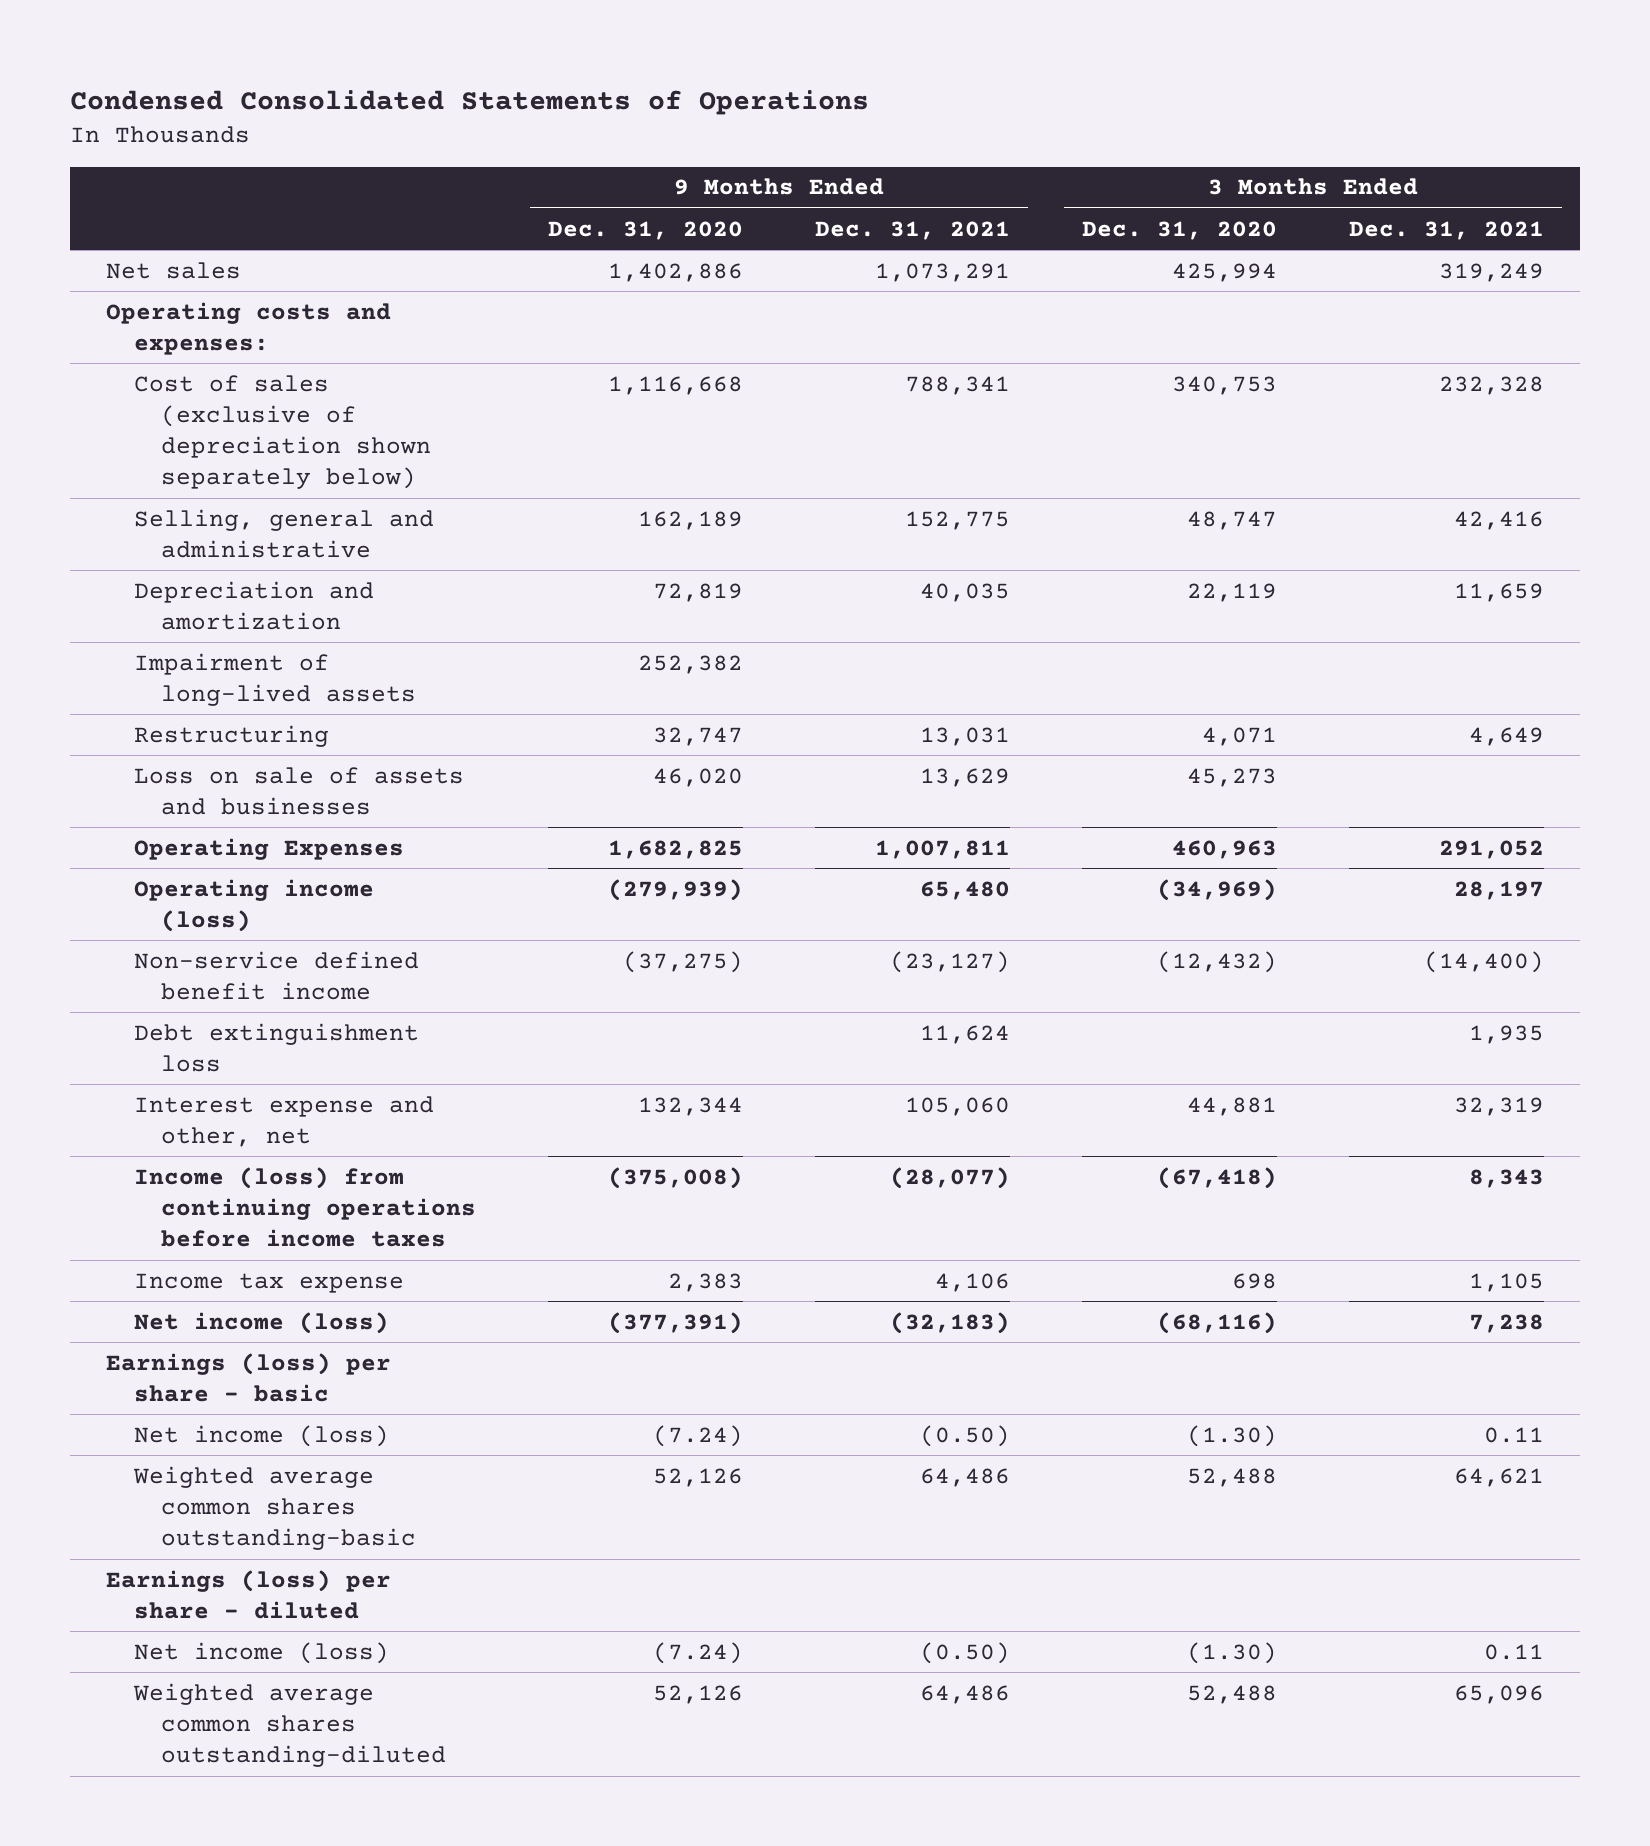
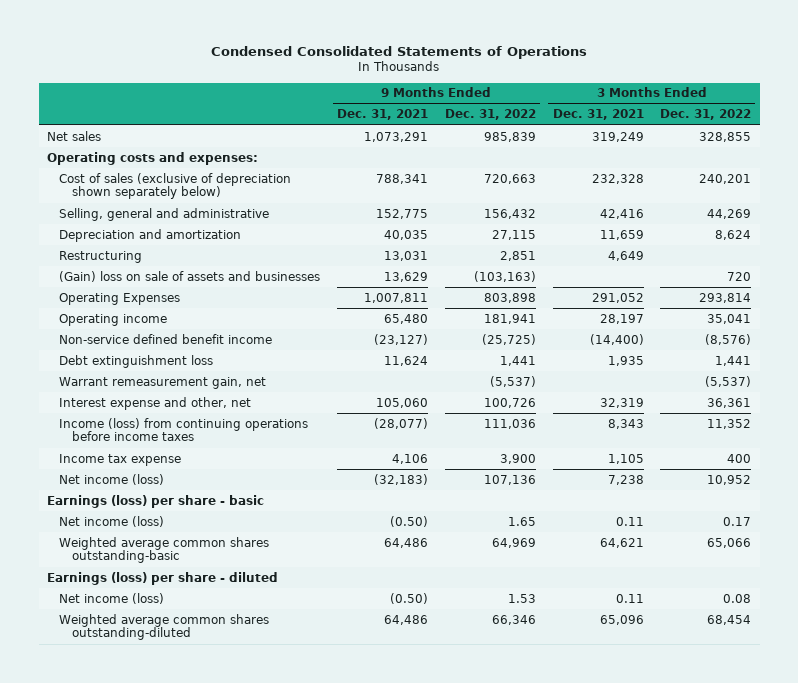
- | 9 Months Ended Dec. 31, 2020 | 9 Months Ended Dec. 31, 2021 | 3 Months Ended Dec. 31, 2020 | 3 Months Ended Dec. 31, 2021
+ | 9 Months Ended Dec. 31, 2021 | 9 Months Ended Dec. 31, 2022 | 3 Months Ended Dec. 31, 2021 | 3 Months Ended Dec. 31, 2022
- Impairment of long-lived assets | 252,382 | | |
- Loss on sale of assets and businesses | 46,020 | 13,629 | 45,273 |
+ (Gain) loss on sale of assets and businesses | 13,629 | (103,163) | | 720
- Operating income (loss) | (279,939) | 65,480 | (34,969) | 28,197
+ Operating income | 65,480 | 181,941 | 28,197 | 35,041
+ Warrant remeasurement gain, net | | (5,537) | | (5,537)

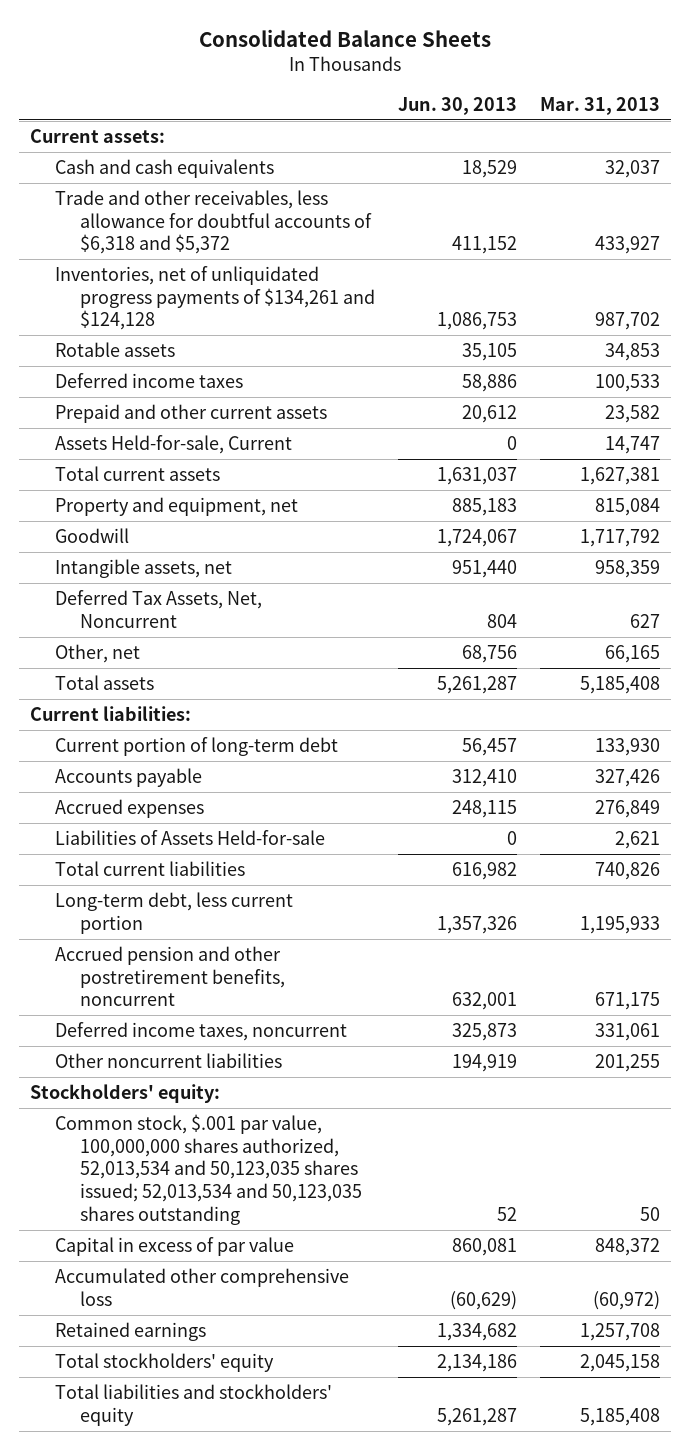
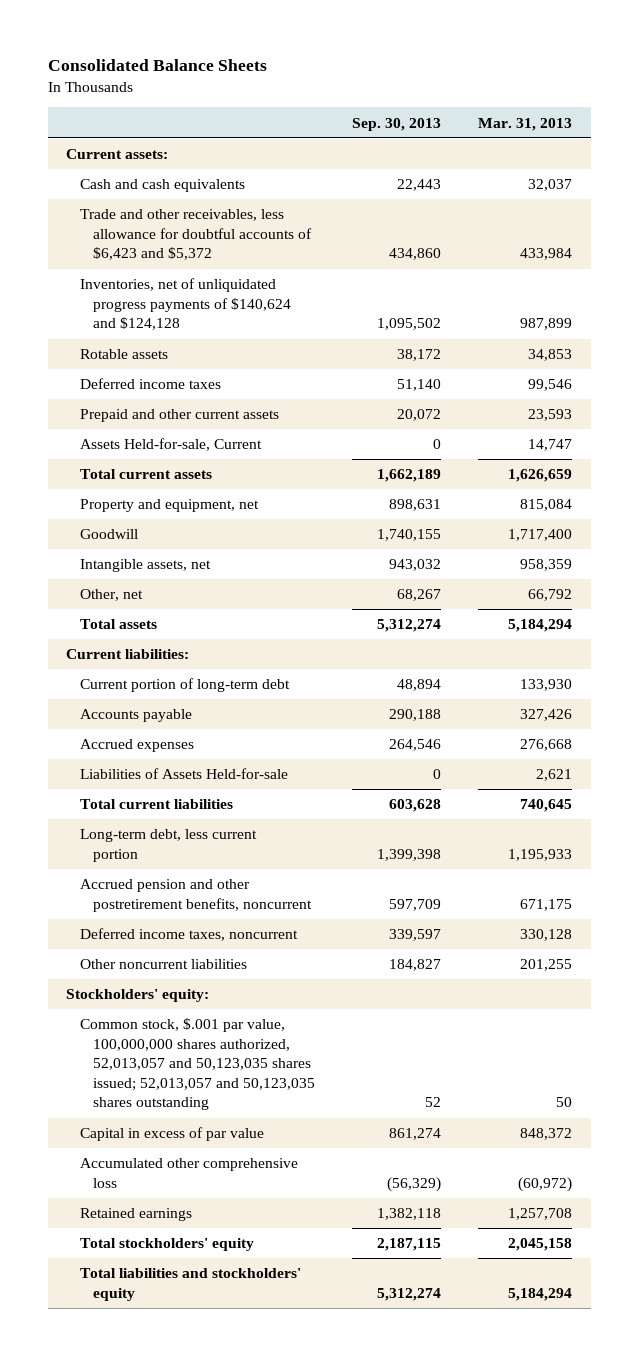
- | Jun. 30, 2013 | Mar. 31, 2013
+ | Sep. 30, 2013 | Mar. 31, 2013
- Trade and other receivables, less allowance for doubtful accounts of $6,318 and $5,372 | 411,152 | 433,927
- Inventories, net of unliquidated progress payments of $134,261 and $124,128 | 1,086,753 | 987,702
+ Trade and other receivables, less allowance for doubtful accounts of $6,423 and $5,372 | 434,860 | 433,984
+ Inventories, net of unliquidated progress payments of $140,624 and $124,128 | 1,095,502 | 987,899
- Deferred income taxes | 58,886 | 100,533
- Prepaid and other current assets | 20,612 | 23,582
+ Deferred income taxes | 51,140 | 99,546
+ Prepaid and other current assets | 20,072 | 23,593
- Total current assets | 1,631,037 | 1,627,381
+ Total current assets | 1,662,189 | 1,626,659
- Goodwill | 1,724,067 | 1,717,792
+ Goodwill | 1,740,155 | 1,717,400
- Deferred Tax Assets, Net, Noncurrent | 804 | 627
- Other, net | 68,756 | 66,165
- Total assets | 5,261,287 | 5,185,408
+ Other, net | 68,267 | 66,792
+ Total assets | 5,312,274 | 5,184,294
- Accrued expenses | 248,115 | 276,849
+ Accrued expenses | 264,546 | 276,668
- Total current liabilities | 616,982 | 740,826
+ Total current liabilities | 603,628 | 740,645
- Deferred income taxes, noncurrent | 325,873 | 331,061
+ Deferred income taxes, noncurrent | 339,597 | 330,128
- Common stock, $.001 par value, 100,000,000 shares authorized, 52,013,534 and 50,123,035 shares issued; 52,013,534 and 50,123,035 shares outstanding | 52 | 50
+ Common stock, $.001 par value, 100,000,000 shares authorized, 52,013,057 and 50,123,035 shares issued; 52,013,057 and 50,123,035 shares outstanding | 52 | 50
- Total liabilities and stockholders' equity | 5,261,287 | 5,185,408
+ Total liabilities and stockholders' equity | 5,312,274 | 5,184,294

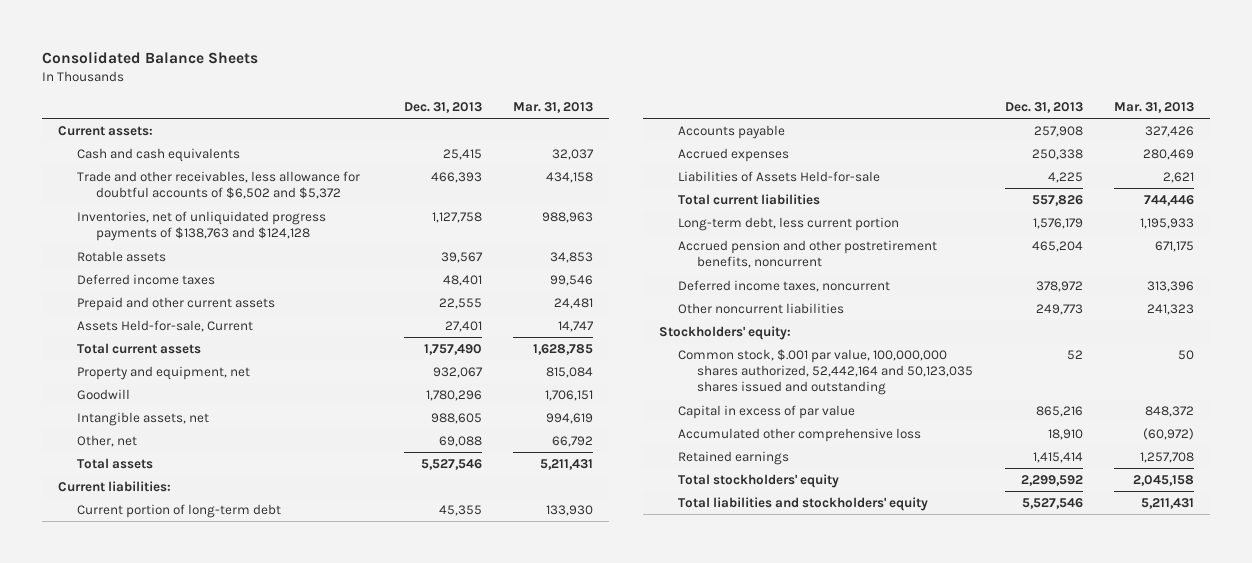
- | Sep. 30, 2013 | Mar. 31, 2013
+ | Dec. 31, 2013 | Mar. 31, 2013
- Trade and other receivables, less allowance for doubtful accounts of $6,423 and $5,372 | 434,860 | 433,984
- Inventories, net of unliquidated progress payments of $140,624 and $124,128 | 1,095,502 | 987,899
+ Trade and other receivables, less allowance for doubtful accounts of $6,502 and $5,372 | 466,393 | 434,158
+ Inventories, net of unliquidated progress payments of $138,763 and $124,128 | 1,127,758 | 988,963
- Prepaid and other current assets | 20,072 | 23,593
+ Prepaid and other current assets | 22,555 | 24,481
- Total current assets | 1,662,189 | 1,626,659
+ Total current assets | 1,757,490 | 1,628,785
- Goodwill | 1,740,155 | 1,717,400
- Intangible assets, net | 943,032 | 958,359
+ Goodwill | 1,780,296 | 1,706,151
+ Intangible assets, net | 988,605 | 994,619
- Total assets | 5,312,274 | 5,184,294
+ Total assets | 5,527,546 | 5,211,431
- Accrued expenses | 264,546 | 276,668
+ Accrued expenses | 250,338 | 280,469
- Total current liabilities | 603,628 | 740,645
+ Total current liabilities | 557,826 | 744,446
- Deferred income taxes, noncurrent | 339,597 | 330,128
- Other noncurrent liabilities | 184,827 | 201,255
+ Deferred income taxes, noncurrent | 378,972 | 313,396
+ Other noncurrent liabilities | 249,773 | 241,323
- Common stock, $.001 par value, 100,000,000 shares authorized, 52,013,057 and 50,123,035 shares issued; 52,013,057 and 50,123,035 shares outstanding | 52 | 50
+ Common stock, $.001 par value, 100,000,000 shares authorized, 52,442,164 and 50,123,035 shares issued and outstanding | 52 | 50
- Total liabilities and stockholders' equity | 5,312,274 | 5,184,294
+ Total liabilities and stockholders' equity | 5,527,546 | 5,211,431

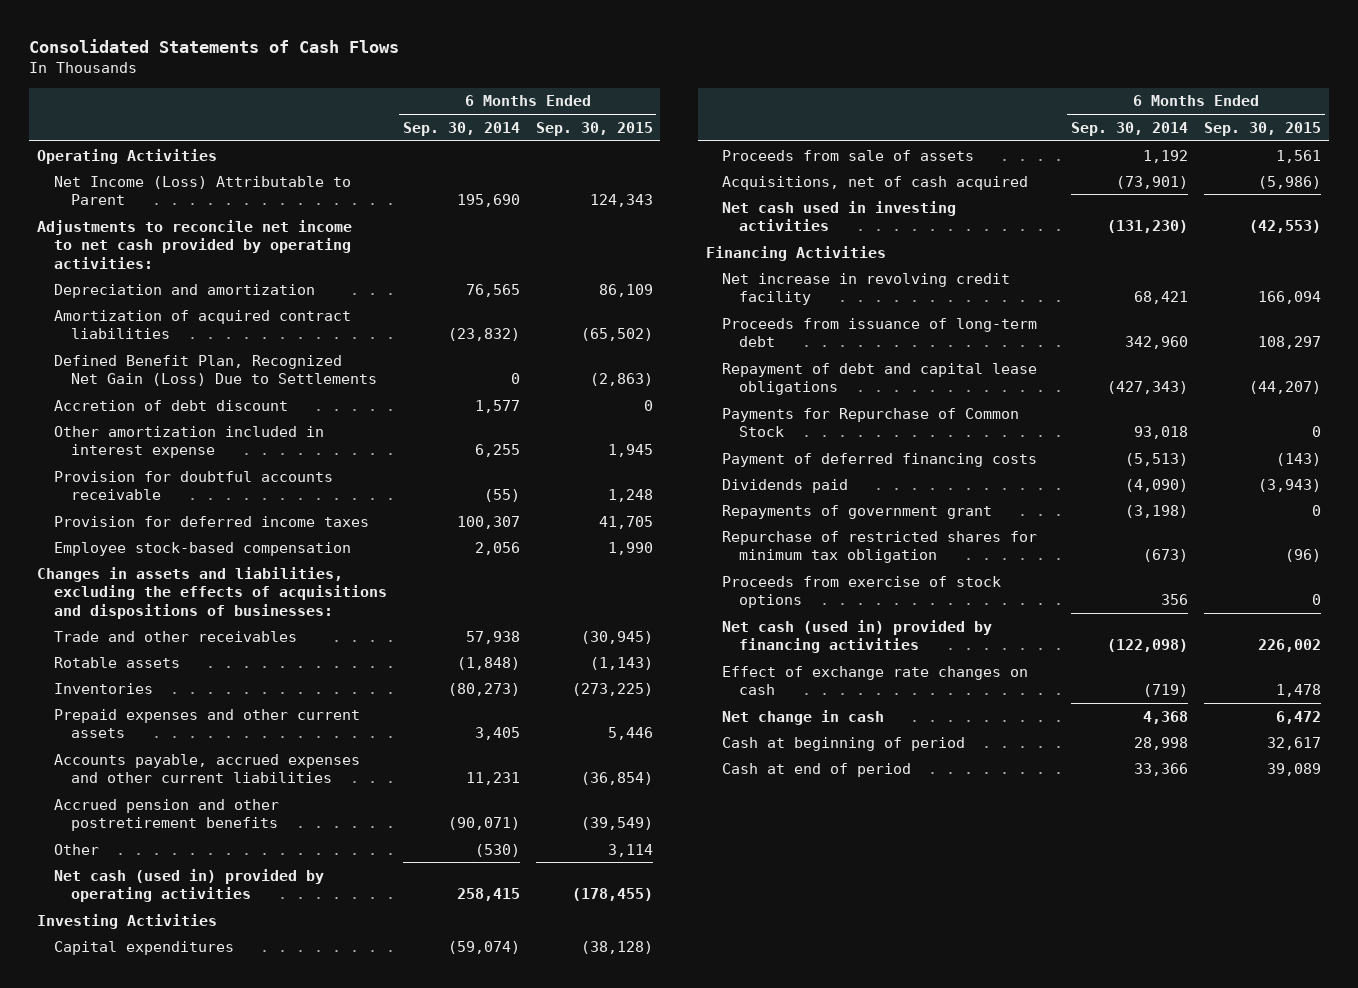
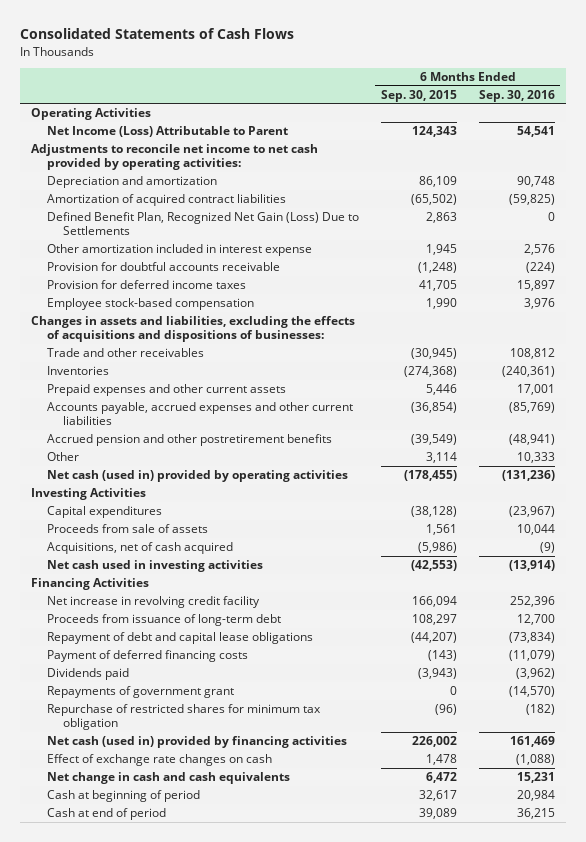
- | 6 Months Ended Sep. 30, 2014 | 6 Months Ended Sep. 30, 2015
+ | 6 Months Ended Sep. 30, 2015 | 6 Months Ended Sep. 30, 2016
- Defined Benefit Plan, Recognized Net Gain (Loss) Due to Settlements | 0 | (2,863)
- Accretion of debt discount | 1,577 | 0
+ Defined Benefit Plan, Recognized Net Gain (Loss) Due to Settlements | 2,863 | 0
- Provision for doubtful accounts receivable | (55) | 1,248
+ Provision for doubtful accounts receivable | (1,248) | (224)
- Rotable assets | (1,848) | (1,143)
- Inventories | (80,273) | (273,225)
+ Inventories | (274,368) | (240,361)
- Payments for Repurchase of Common Stock | 93,018 | 0
- Proceeds from exercise of stock options | 356 | 0
- Net change in cash | 4,368 | 6,472
+ Net change in cash and cash equivalents | 6,472 | 15,231

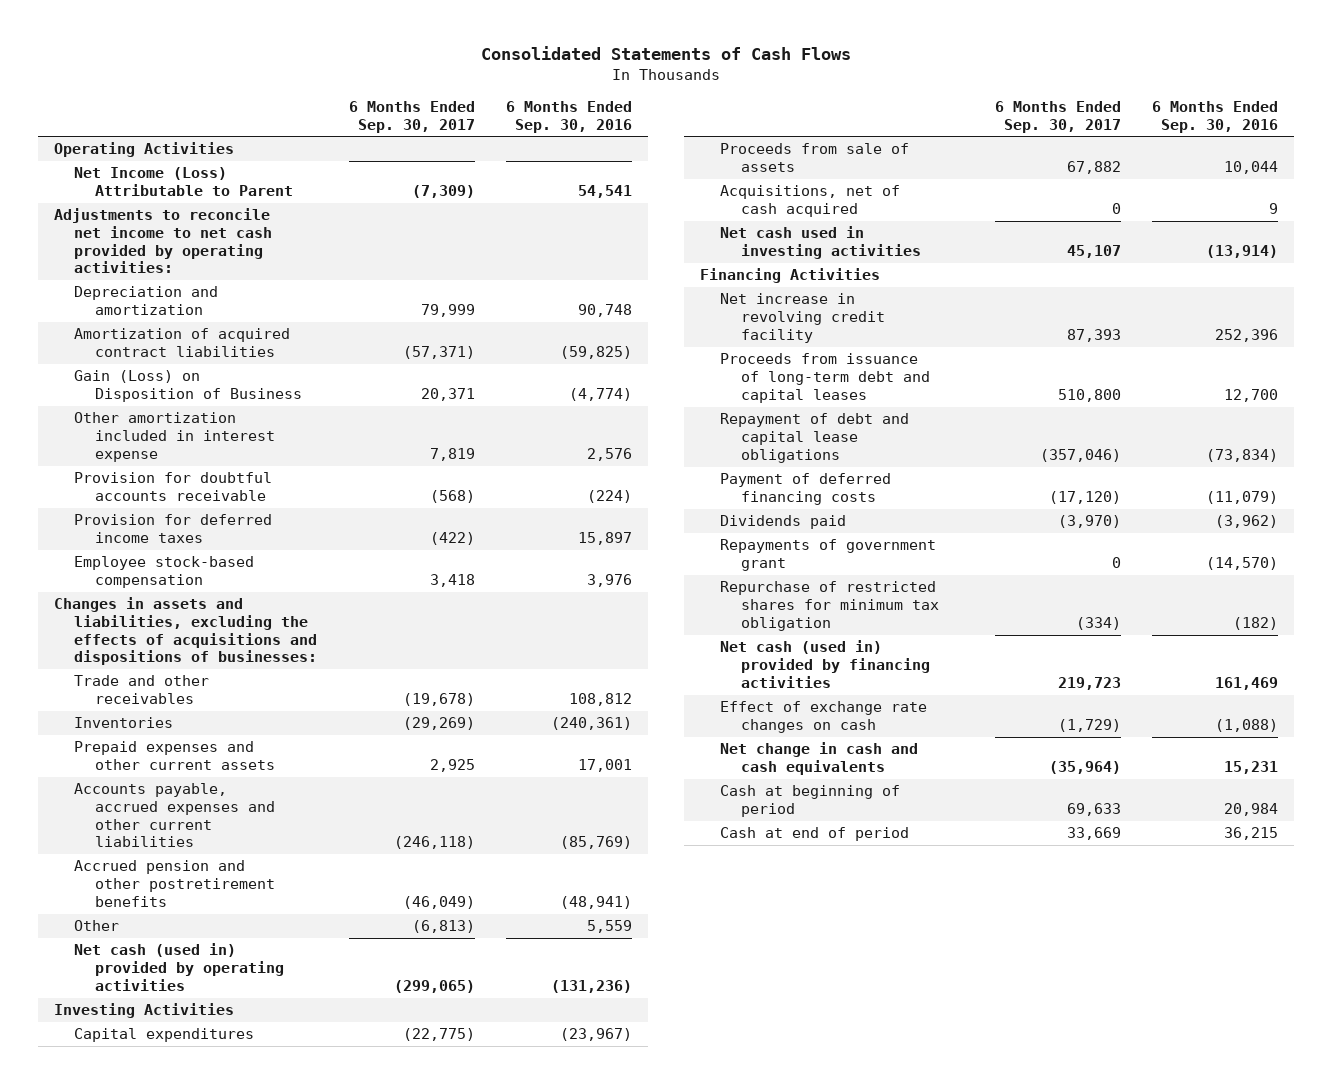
- | 6 Months Ended Sep. 30, 2015 | 6 Months Ended Sep. 30, 2016
+ | 6 Months Ended Sep. 30, 2017 | 6 Months Ended Sep. 30, 2016
- Defined Benefit Plan, Recognized Net Gain (Loss) Due to Settlements | 2,863 | 0
+ Gain (Loss) on Disposition of Business | 20,371 | (4,774)
- Other | 3,114 | 10,333
+ Other | (6,813) | 5,559
- Acquisitions, net of cash acquired | (5,986) | (9)
+ Acquisitions, net of cash acquired | 0 | 9
- Proceeds from issuance of long-term debt | 108,297 | 12,700
+ Proceeds from issuance of long-term debt and capital leases | 510,800 | 12,700

